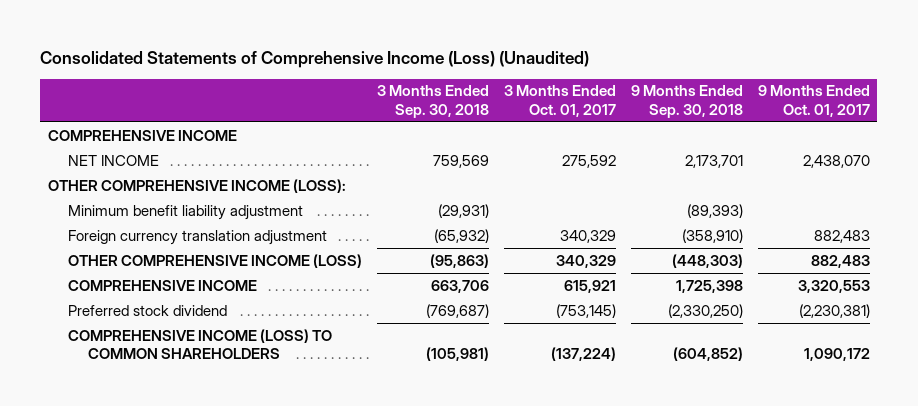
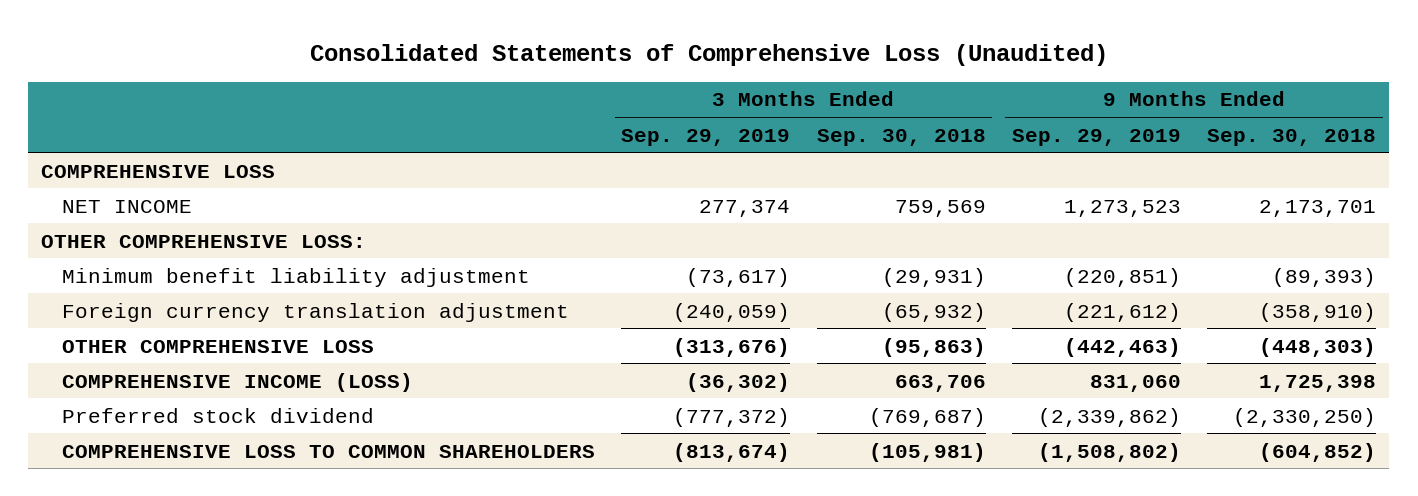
- Consolidated Statements of Comprehensive Income (Loss) (Unaudited)
+ Consolidated Statements of Comprehensive Loss (Unaudited)
- | 3 Months Ended Sep. 30, 2018 | 3 Months Ended Oct. 01, 2017 | 9 Months Ended Sep. 30, 2018 | 9 Months Ended Oct. 01, 2017
+ | 3 Months Ended Sep. 29, 2019 | 3 Months Ended Sep. 30, 2018 | 9 Months Ended Sep. 29, 2019 | 9 Months Ended Sep. 30, 2018
- COMPREHENSIVE INCOME
+ COMPREHENSIVE LOSS
- OTHER COMPREHENSIVE INCOME (LOSS):
+ OTHER COMPREHENSIVE LOSS:
- OTHER COMPREHENSIVE INCOME (LOSS) | (95,863) | 340,329 | (448,303) | 882,483
- COMPREHENSIVE INCOME | 663,706 | 615,921 | 1,725,398 | 3,320,553
+ OTHER COMPREHENSIVE LOSS | (313,676) | (95,863) | (442,463) | (448,303)
+ COMPREHENSIVE INCOME (LOSS) | (36,302) | 663,706 | 831,060 | 1,725,398
- COMPREHENSIVE INCOME (LOSS) TO COMMON SHAREHOLDERS | (105,981) | (137,224) | (604,852) | 1,090,172
+ COMPREHENSIVE LOSS TO COMMON SHAREHOLDERS | (813,674) | (105,981) | (1,508,802) | (604,852)

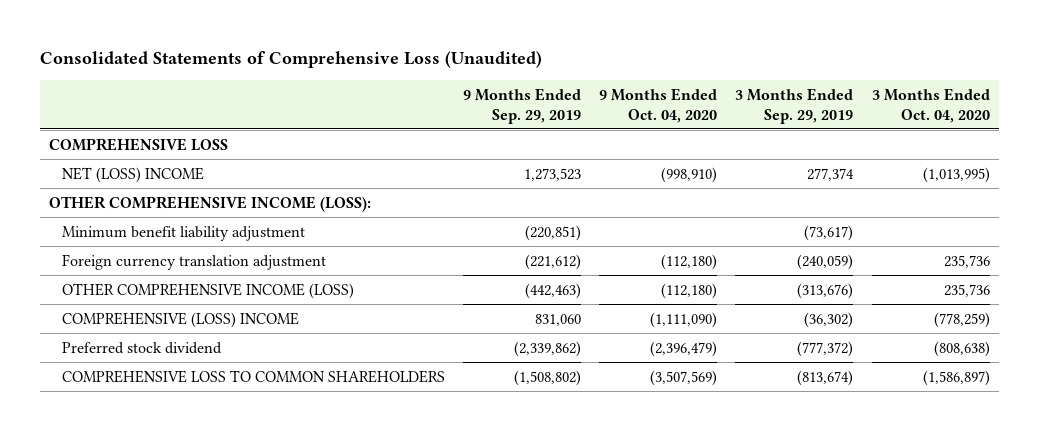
- | 3 Months Ended Sep. 29, 2019 | 3 Months Ended Sep. 30, 2018 | 9 Months Ended Sep. 29, 2019 | 9 Months Ended Sep. 30, 2018
+ | 9 Months Ended Sep. 29, 2019 | 9 Months Ended Oct. 04, 2020 | 3 Months Ended Sep. 29, 2019 | 3 Months Ended Oct. 04, 2020
- NET INCOME | 277,374 | 759,569 | 1,273,523 | 2,173,701
- OTHER COMPREHENSIVE LOSS:
+ NET (LOSS) INCOME | 1,273,523 | (998,910) | 277,374 | (1,013,995)
+ OTHER COMPREHENSIVE INCOME (LOSS):
- OTHER COMPREHENSIVE LOSS | (313,676) | (95,863) | (442,463) | (448,303)
- COMPREHENSIVE INCOME (LOSS) | (36,302) | 663,706 | 831,060 | 1,725,398
+ OTHER COMPREHENSIVE INCOME (LOSS) | (442,463) | (112,180) | (313,676) | 235,736
+ COMPREHENSIVE (LOSS) INCOME | 831,060 | (1,111,090) | (36,302) | (778,259)

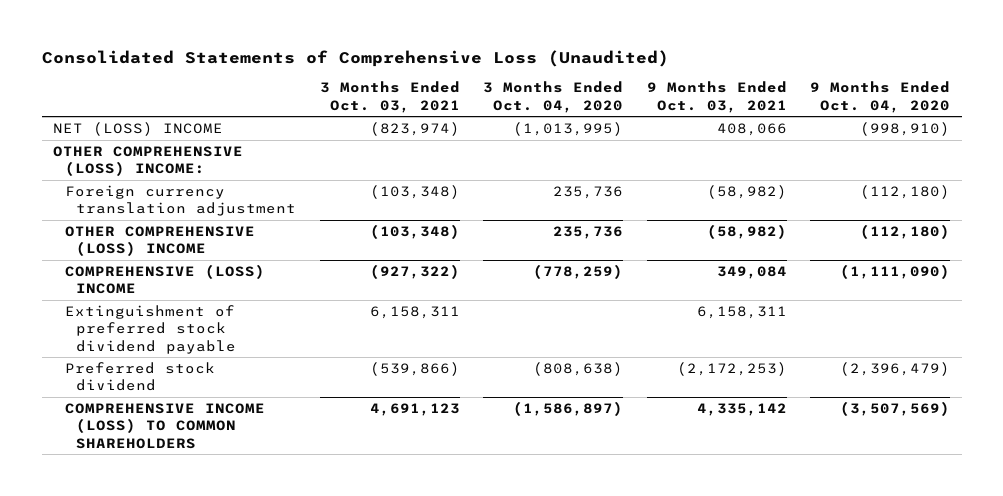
- | 9 Months Ended Sep. 29, 2019 | 9 Months Ended Oct. 04, 2020 | 3 Months Ended Sep. 29, 2019 | 3 Months Ended Oct. 04, 2020
+ | 3 Months Ended Oct. 03, 2021 | 3 Months Ended Oct. 04, 2020 | 9 Months Ended Oct. 03, 2021 | 9 Months Ended Oct. 04, 2020
- COMPREHENSIVE LOSS
- OTHER COMPREHENSIVE INCOME (LOSS):
- Minimum benefit liability adjustment | (220,851) | | (73,617) |
+ OTHER COMPREHENSIVE (LOSS) INCOME:
- OTHER COMPREHENSIVE INCOME (LOSS) | (442,463) | (112,180) | (313,676) | 235,736
+ OTHER COMPREHENSIVE (LOSS) INCOME | (103,348) | 235,736 | (58,982) | (112,180)
+ Extinguishment of preferred stock dividend payable | 6,158,311 | | 6,158,311 |
- COMPREHENSIVE LOSS TO COMMON SHAREHOLDERS | (1,508,802) | (3,507,569) | (813,674) | (1,586,897)
+ COMPREHENSIVE INCOME (LOSS) TO COMMON SHAREHOLDERS | 4,691,123 | (1,586,897) | 4,335,142 | (3,507,569)

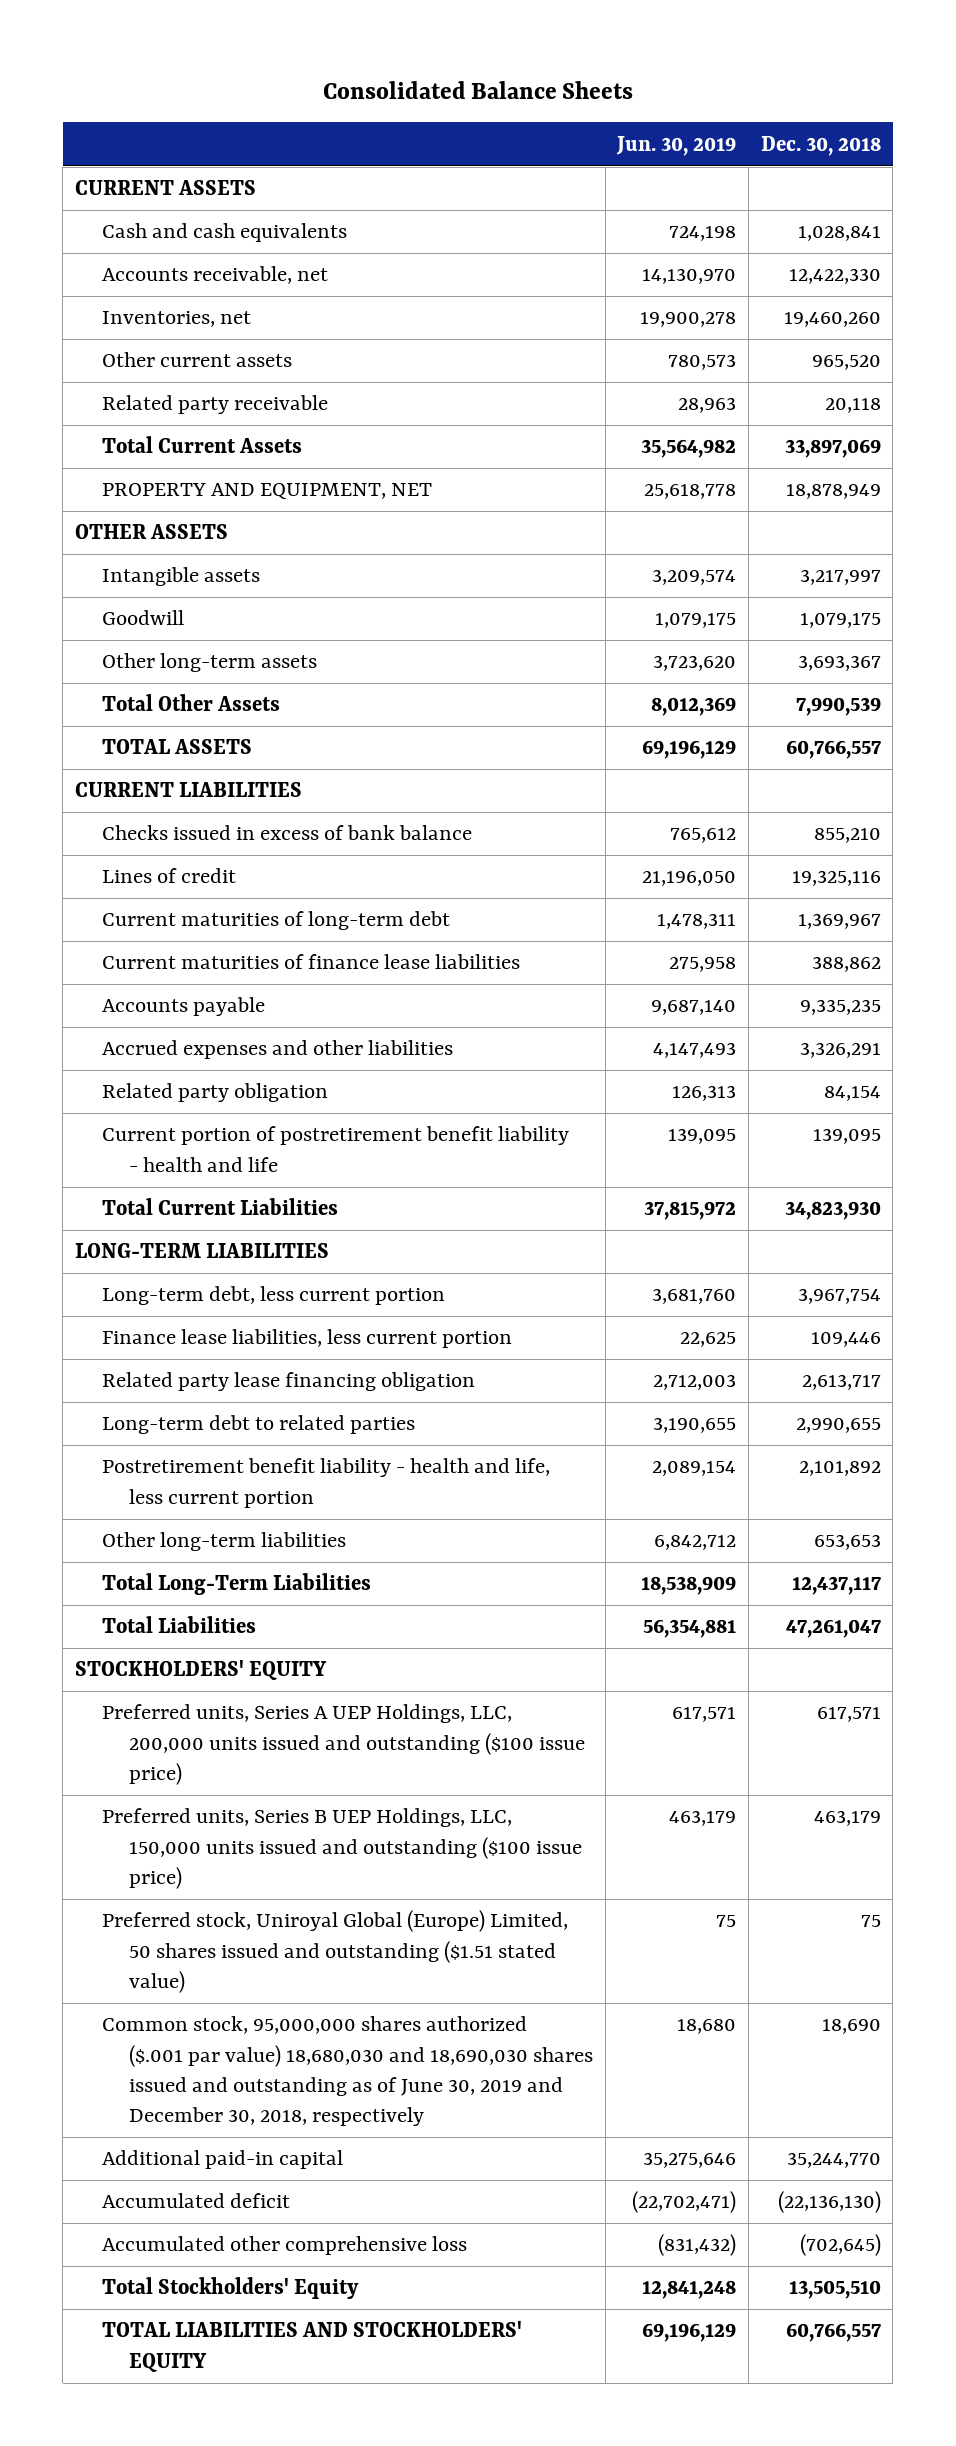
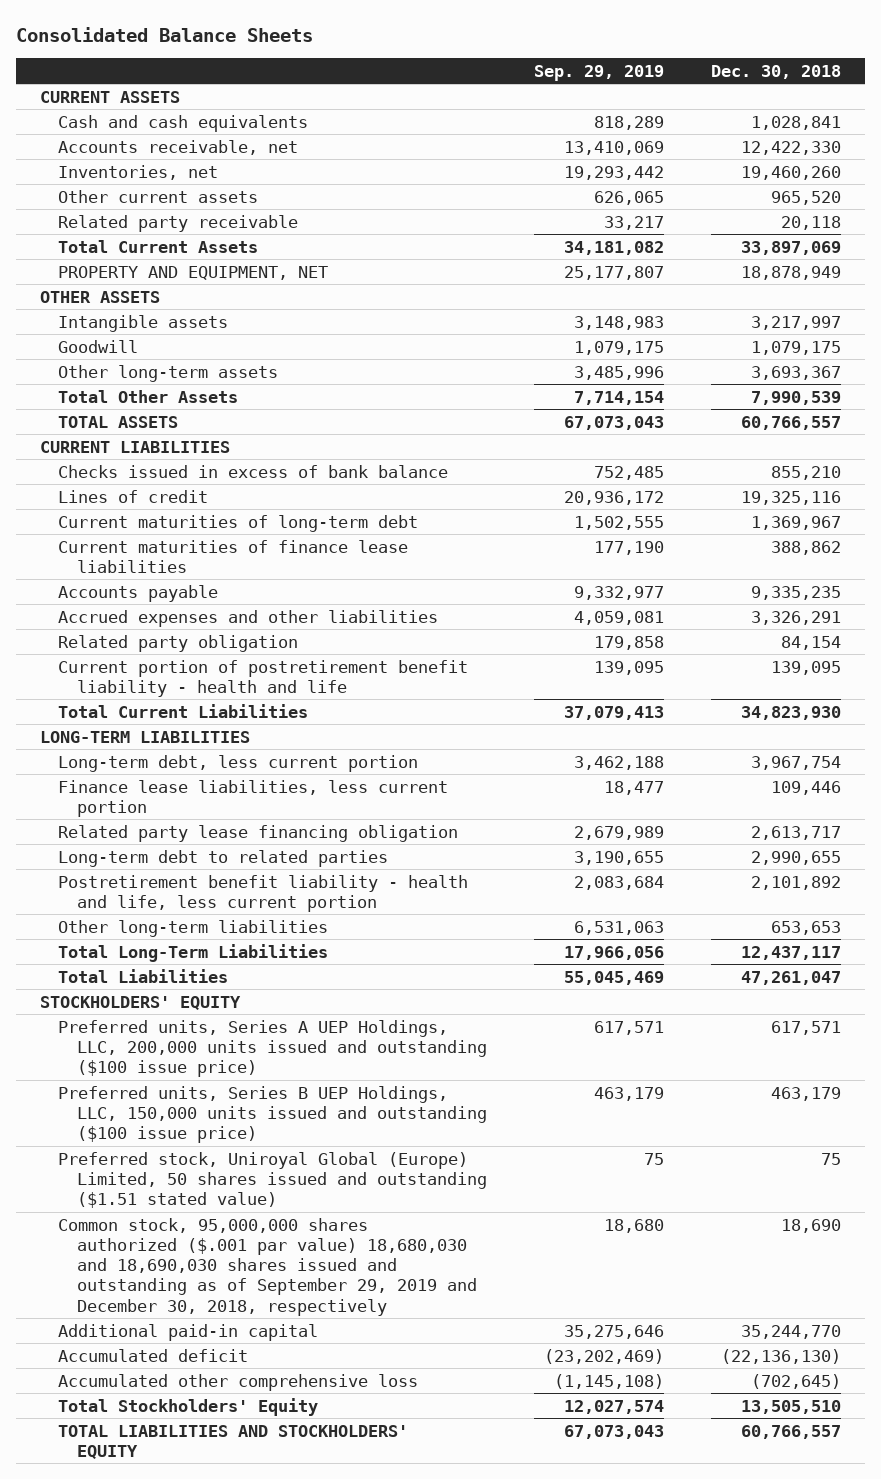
- | Jun. 30, 2019 | Dec. 30, 2018
+ | Sep. 29, 2019 | Dec. 30, 2018
- Common stock, 95,000,000 shares authorized ($.001 par value) 18,680,030 and 18,690,030 shares issued and outstanding as of June 30, 2019 and December 30, 2018, respectively | 18,680 | 18,690
+ Common stock, 95,000,000 shares authorized ($.001 par value) 18,680,030 and 18,690,030 shares issued and outstanding as of September 29, 2019 and December 30, 2018, respectively | 18,680 | 18,690

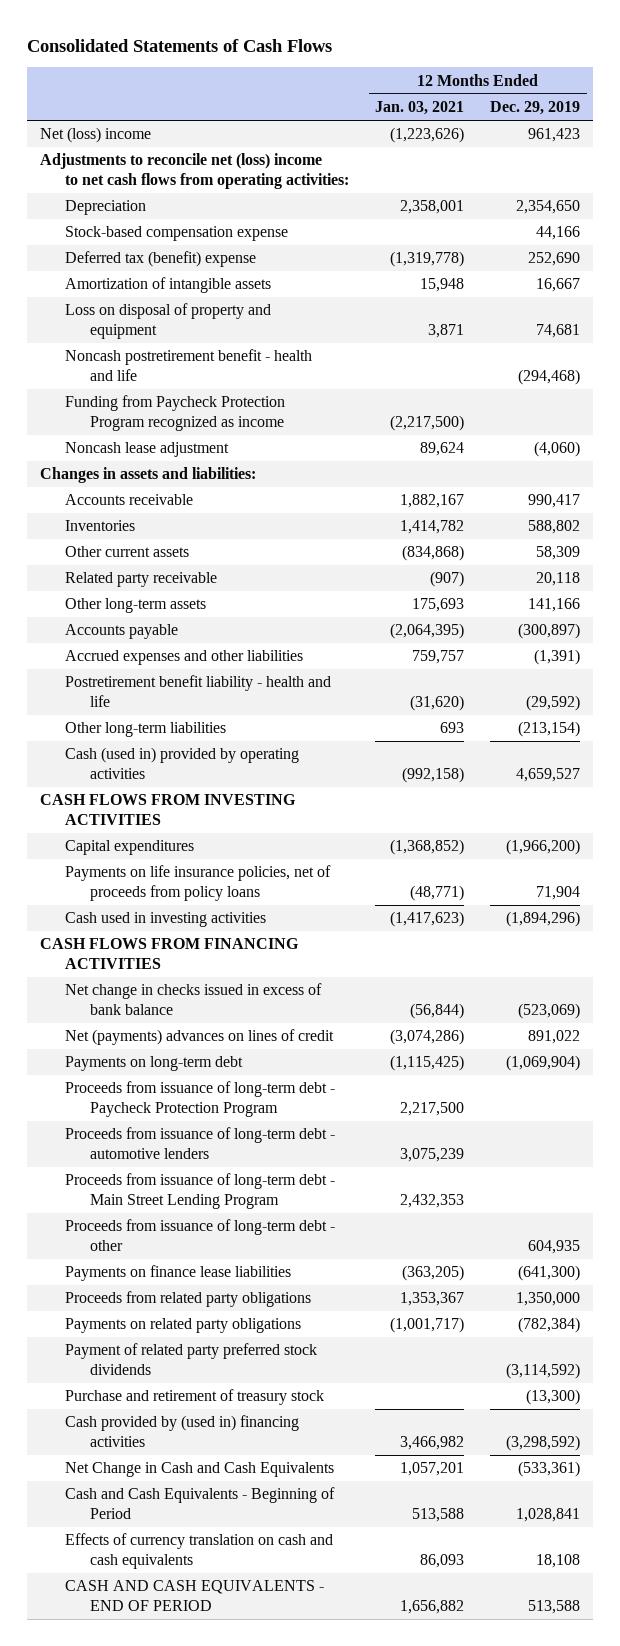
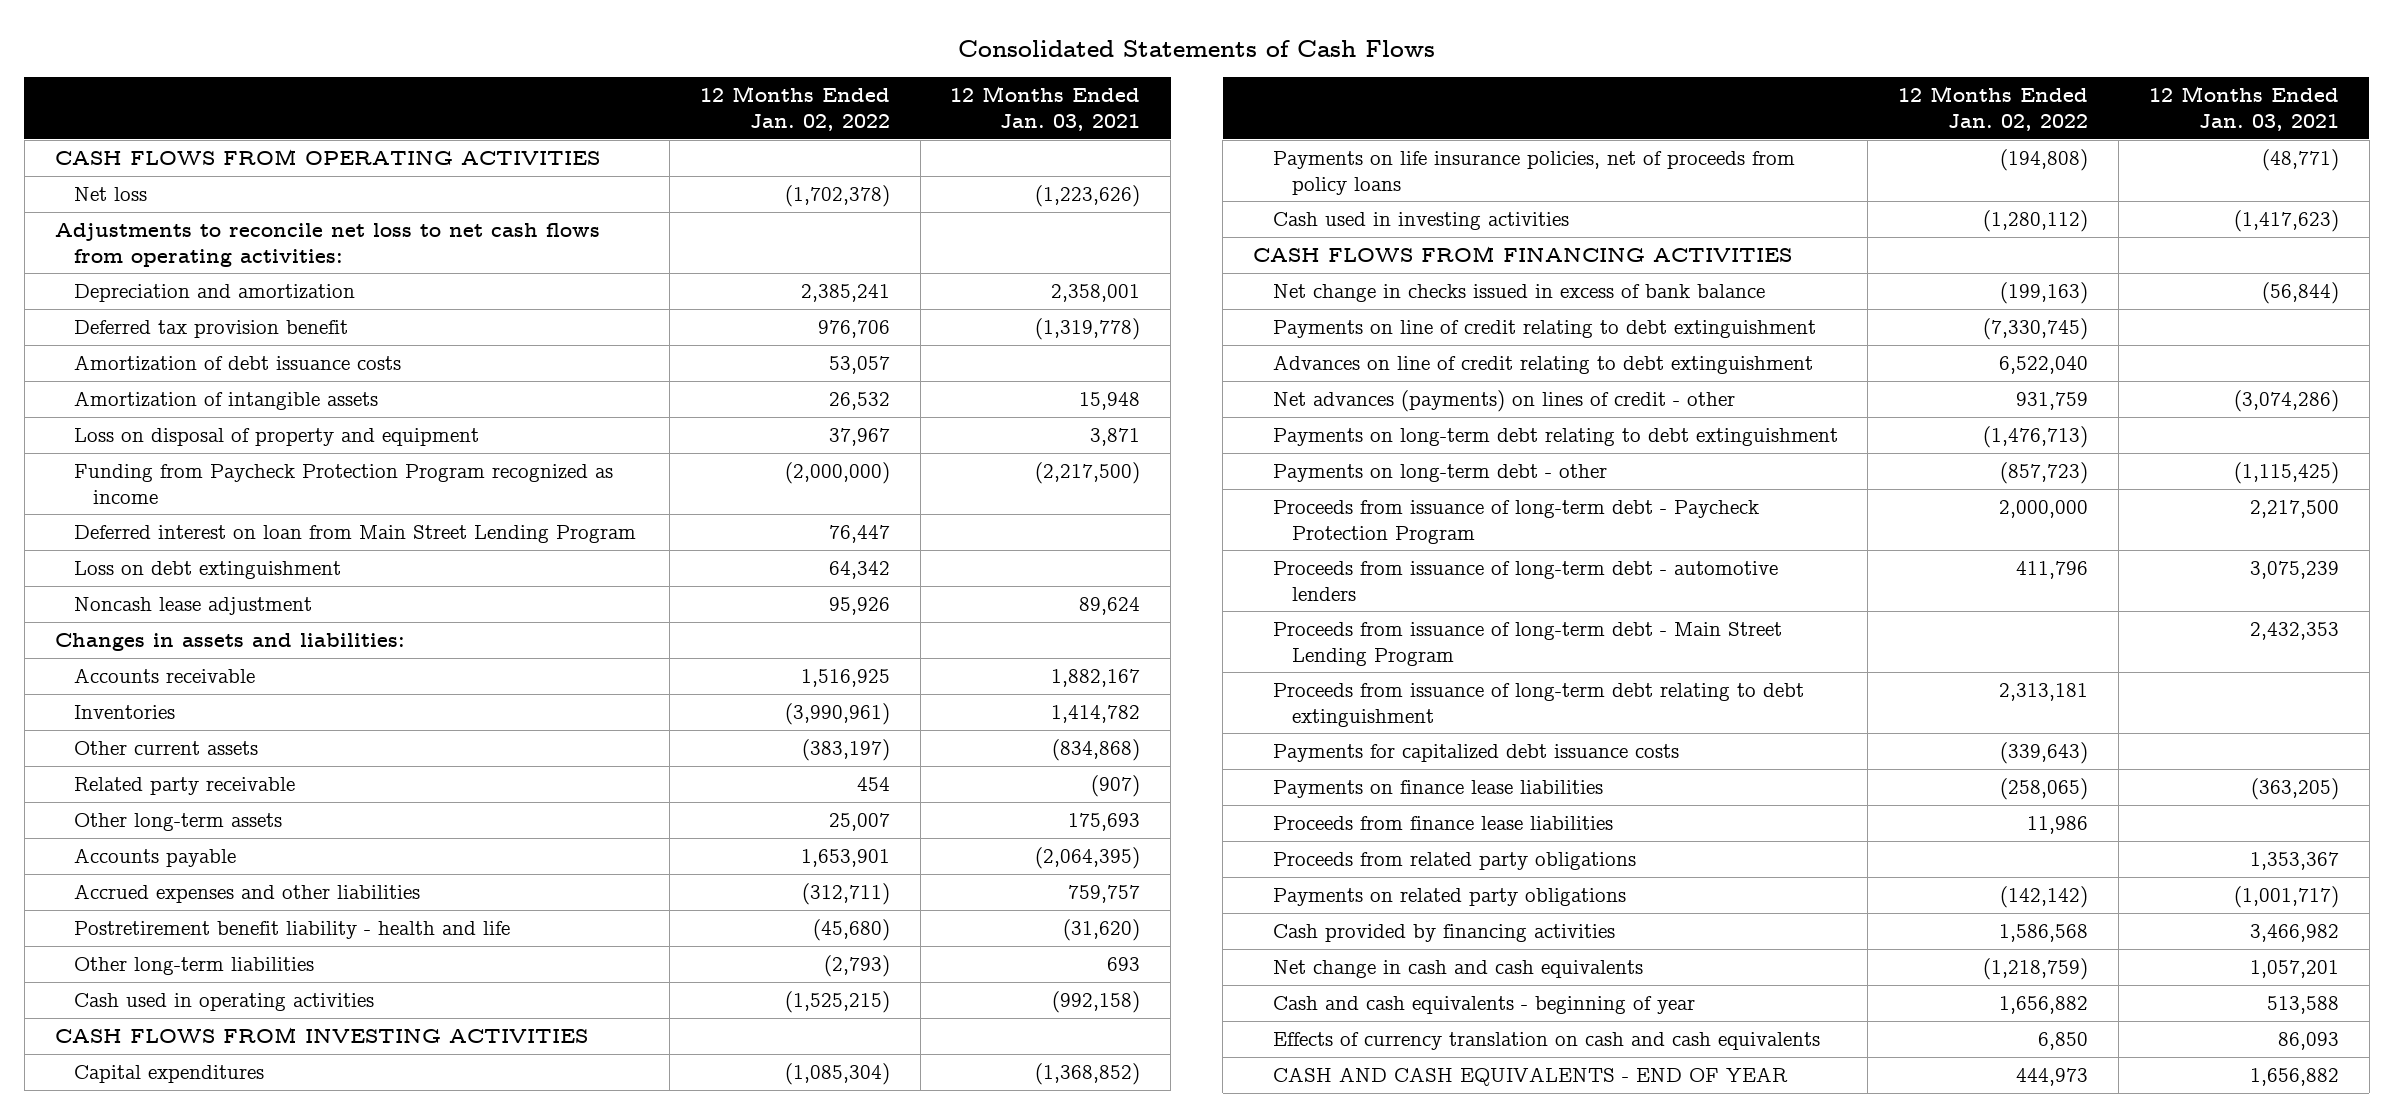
- | 12 Months Ended Jan. 03, 2021 | 12 Months Ended Dec. 29, 2019
+ | 12 Months Ended Jan. 02, 2022 | 12 Months Ended Jan. 03, 2021
- Net (loss) income | (1,223,626) | 961,423
- Adjustments to reconcile net (loss) income to net cash flows from operating activities:
- Depreciation | 2,358,001 | 2,354,650
- Stock-based compensation expense | | 44,166
- Deferred tax (benefit) expense | (1,319,778) | 252,690
+ CASH FLOWS FROM OPERATING ACTIVITIES
+ Net loss | (1,702,378) | (1,223,626)
+ Adjustments to reconcile net loss to net cash flows from operating activities:
+ Depreciation and amortization | 2,385,241 | 2,358,001
+ Deferred tax provision benefit | 976,706 | (1,319,778)
+ Amortization of debt issuance costs | 53,057 |
- Noncash postretirement benefit - health and life | | (294,468)
+ Deferred interest on loan from Main Street Lending Program | 76,447 |
+ Loss on debt extinguishment | 64,342 |
- Cash (used in) provided by operating activities | (992,158) | 4,659,527
+ Cash used in operating activities | (1,525,215) | (992,158)
- Net (payments) advances on lines of credit | (3,074,286) | 891,022
- Payments on long-term debt | (1,115,425) | (1,069,904)
+ Payments on line of credit relating to debt extinguishment | (7,330,745) |
+ Advances on line of credit relating to debt extinguishment | 6,522,040 |
+ Net advances (payments) on lines of credit - other | 931,759 | (3,074,286)
+ Payments on long-term debt relating to debt extinguishment | (1,476,713) |
+ Payments on long-term debt - other | (857,723) | (1,115,425)
- Proceeds from issuance of long-term debt - other | | 604,935
+ Proceeds from issuance of long-term debt relating to debt extinguishment | 2,313,181 |
+ Payments for capitalized debt issuance costs | (339,643) |
+ Proceeds from finance lease liabilities | 11,986 |
- Payment of related party preferred stock dividends | | (3,114,592)
- Purchase and retirement of treasury stock | | (13,300)
- Cash provided by (used in) financing activities | 3,466,982 | (3,298,592)
- Net Change in Cash and Cash Equivalents | 1,057,201 | (533,361)
- Cash and Cash Equivalents - Beginning of Period | 513,588 | 1,028,841
+ Cash provided by financing activities | 1,586,568 | 3,466,982
+ Net change in cash and cash equivalents | (1,218,759) | 1,057,201
+ Cash and cash equivalents - beginning of year | 1,656,882 | 513,588
- CASH AND CASH EQUIVALENTS - END OF PERIOD | 1,656,882 | 513,588
+ CASH AND CASH EQUIVALENTS - END OF YEAR | 444,973 | 1,656,882

